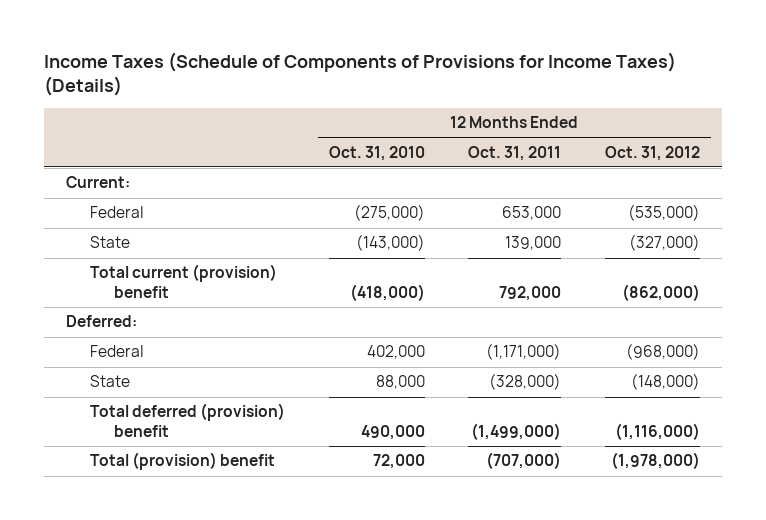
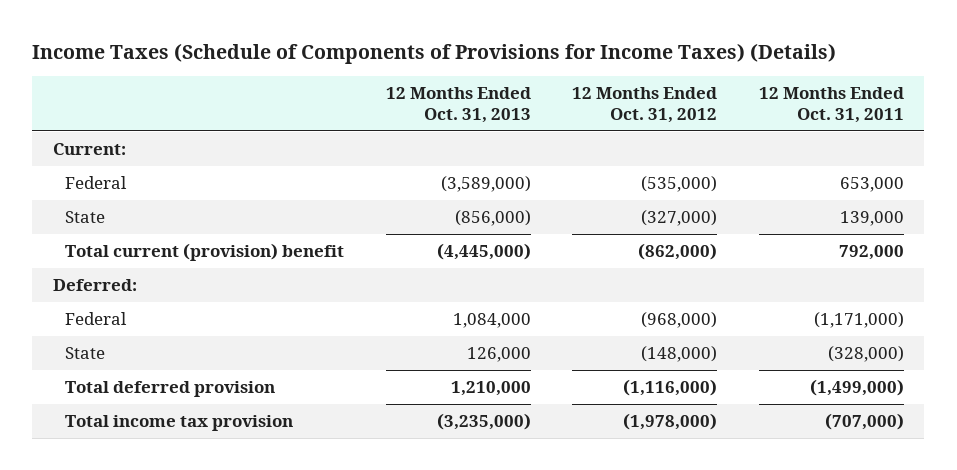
- | 12 Months Ended Oct. 31, 2010 | 12 Months Ended Oct. 31, 2011 | 12 Months Ended Oct. 31, 2012
+ | 12 Months Ended Oct. 31, 2013 | 12 Months Ended Oct. 31, 2012 | 12 Months Ended Oct. 31, 2011
- Total deferred (provision) benefit | 490,000 | (1,499,000) | (1,116,000)
- Total (provision) benefit | 72,000 | (707,000) | (1,978,000)
+ Total deferred provision | 1,210,000 | (1,116,000) | (1,499,000)
+ Total income tax provision | (3,235,000) | (1,978,000) | (707,000)

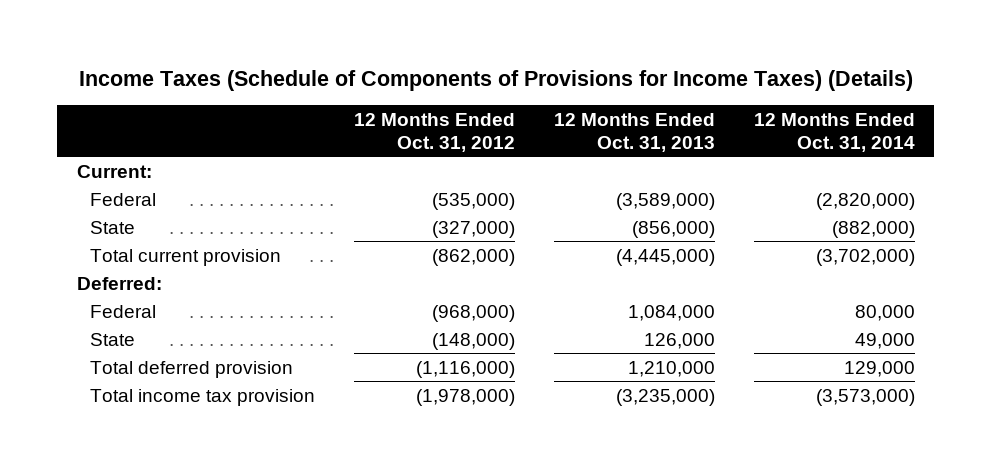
- | 12 Months Ended Oct. 31, 2013 | 12 Months Ended Oct. 31, 2012 | 12 Months Ended Oct. 31, 2011
+ | 12 Months Ended Oct. 31, 2012 | 12 Months Ended Oct. 31, 2013 | 12 Months Ended Oct. 31, 2014
- Total current (provision) benefit | (4,445,000) | (862,000) | 792,000
+ Total current provision | (862,000) | (4,445,000) | (3,702,000)

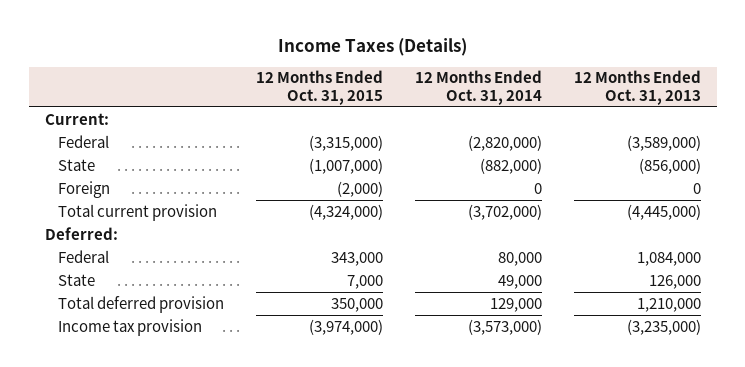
- Income Taxes (Schedule of Components of Provisions for Income Taxes) (Details)
+ Income Taxes (Details)
- | 12 Months Ended Oct. 31, 2012 | 12 Months Ended Oct. 31, 2013 | 12 Months Ended Oct. 31, 2014
+ | 12 Months Ended Oct. 31, 2015 | 12 Months Ended Oct. 31, 2014 | 12 Months Ended Oct. 31, 2013
+ Foreign | (2,000) | 0 | 0
- Total income tax provision | (1,978,000) | (3,235,000) | (3,573,000)
+ Income tax provision | (3,974,000) | (3,573,000) | (3,235,000)

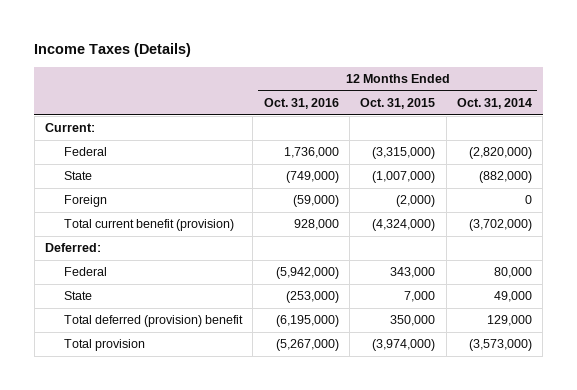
- | 12 Months Ended Oct. 31, 2015 | 12 Months Ended Oct. 31, 2014 | 12 Months Ended Oct. 31, 2013
+ | 12 Months Ended Oct. 31, 2016 | 12 Months Ended Oct. 31, 2015 | 12 Months Ended Oct. 31, 2014
- Total current provision | (4,324,000) | (3,702,000) | (4,445,000)
+ Total current benefit (provision) | 928,000 | (4,324,000) | (3,702,000)
- Total deferred provision | 350,000 | 129,000 | 1,210,000
- Income tax provision | (3,974,000) | (3,573,000) | (3,235,000)
+ Total deferred (provision) benefit | (6,195,000) | 350,000 | 129,000
+ Total provision | (5,267,000) | (3,974,000) | (3,573,000)

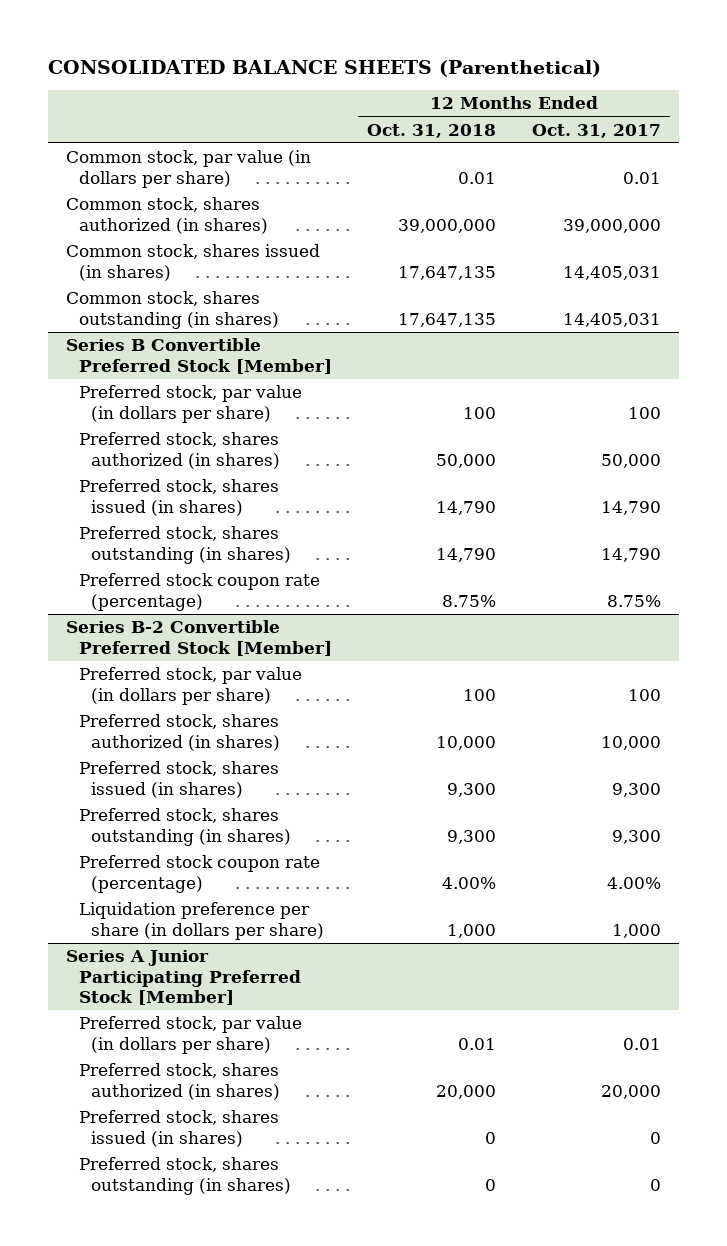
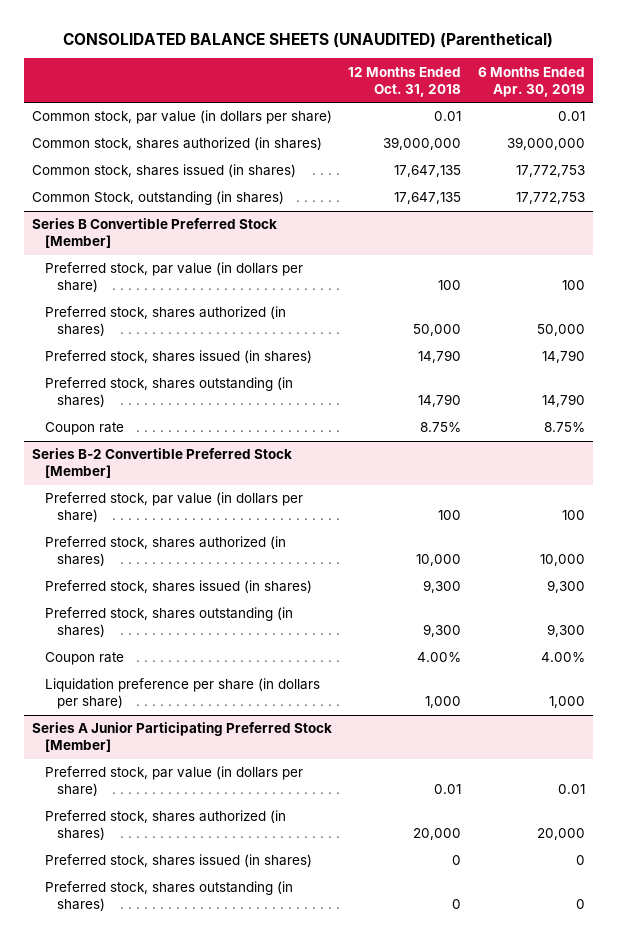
- CONSOLIDATED BALANCE SHEETS (Parenthetical)
+ CONSOLIDATED BALANCE SHEETS (UNAUDITED) (Parenthetical)
- | 12 Months Ended Oct. 31, 2018 | 12 Months Ended Oct. 31, 2017
+ | 12 Months Ended Oct. 31, 2018 | 6 Months Ended Apr. 30, 2019
- Common stock, shares outstanding (in shares) | 17,647,135 | 14,405,031
+ Common Stock, outstanding (in shares) | 17,647,135 | 17,772,753
@ Series B Convertible Preferred Stock [Member]
- Preferred stock coupon rate (percentage) | 8.75% | 8.75%
+ Coupon rate | 8.75% | 8.75%
@ Series B-2 Convertible Preferred Stock [Member]
- Preferred stock coupon rate (percentage) | 4.00% | 4.00%
+ Coupon rate | 4.00% | 4.00%

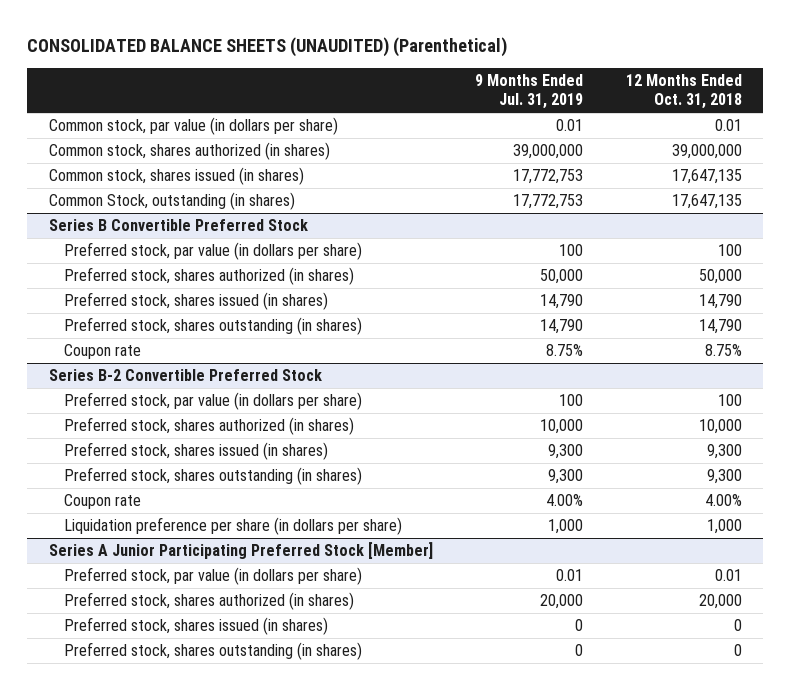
- | 12 Months Ended Oct. 31, 2018 | 6 Months Ended Apr. 30, 2019
+ | 9 Months Ended Jul. 31, 2019 | 12 Months Ended Oct. 31, 2018
- Series B Convertible Preferred Stock [Member]
+ Series B Convertible Preferred Stock
- Series B-2 Convertible Preferred Stock [Member]
+ Series B-2 Convertible Preferred Stock

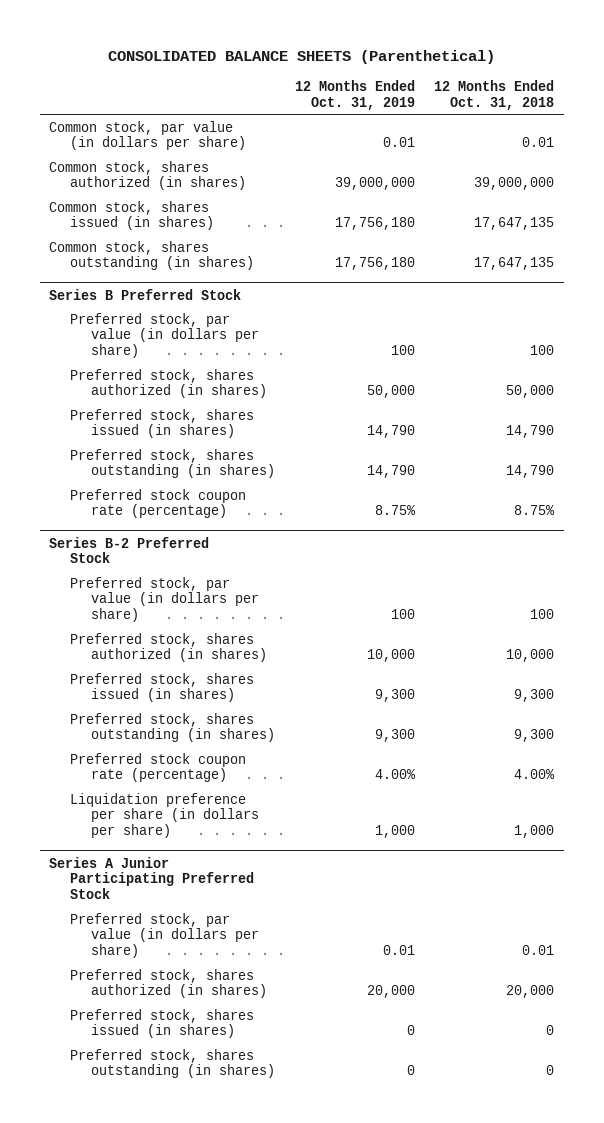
- CONSOLIDATED BALANCE SHEETS (UNAUDITED) (Parenthetical)
+ CONSOLIDATED BALANCE SHEETS (Parenthetical)
- | 9 Months Ended Jul. 31, 2019 | 12 Months Ended Oct. 31, 2018
+ | 12 Months Ended Oct. 31, 2019 | 12 Months Ended Oct. 31, 2018
- Common Stock, outstanding (in shares) | 17,772,753 | 17,647,135
- Series B Convertible Preferred Stock
+ Common stock, shares outstanding (in shares) | 17,756,180 | 17,647,135
+ Series B Preferred Stock
- Coupon rate | 8.75% | 8.75%
- Series B-2 Convertible Preferred Stock
+ Preferred stock coupon rate (percentage) | 8.75% | 8.75%
+ Series B-2 Preferred Stock
- Coupon rate | 4.00% | 4.00%
+ Preferred stock coupon rate (percentage) | 4.00% | 4.00%
- Series A Junior Participating Preferred Stock [Member]
+ Series A Junior Participating Preferred Stock

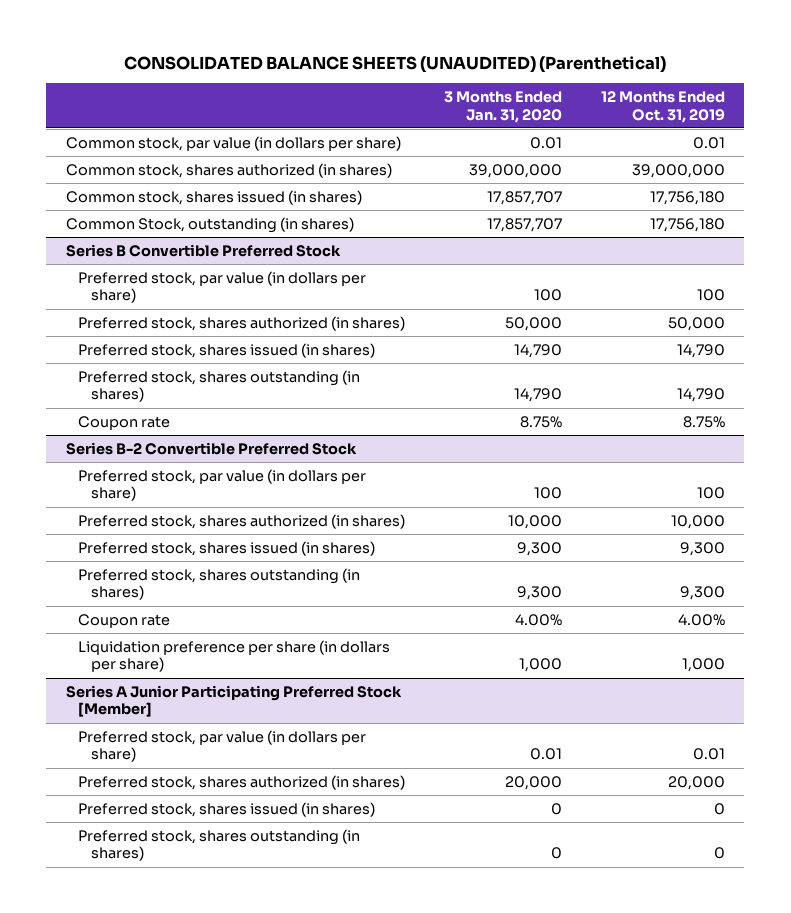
- CONSOLIDATED BALANCE SHEETS (Parenthetical)
+ CONSOLIDATED BALANCE SHEETS (UNAUDITED) (Parenthetical)
- | 12 Months Ended Oct. 31, 2019 | 12 Months Ended Oct. 31, 2018
+ | 3 Months Ended Jan. 31, 2020 | 12 Months Ended Oct. 31, 2019
- Common stock, shares outstanding (in shares) | 17,756,180 | 17,647,135
- Series B Preferred Stock
+ Common Stock, outstanding (in shares) | 17,857,707 | 17,756,180
+ Series B Convertible Preferred Stock
- Preferred stock coupon rate (percentage) | 8.75% | 8.75%
- Series B-2 Preferred Stock
+ Coupon rate | 8.75% | 8.75%
+ Series B-2 Convertible Preferred Stock
- Preferred stock coupon rate (percentage) | 4.00% | 4.00%
+ Coupon rate | 4.00% | 4.00%
- Series A Junior Participating Preferred Stock
+ Series A Junior Participating Preferred Stock [Member]

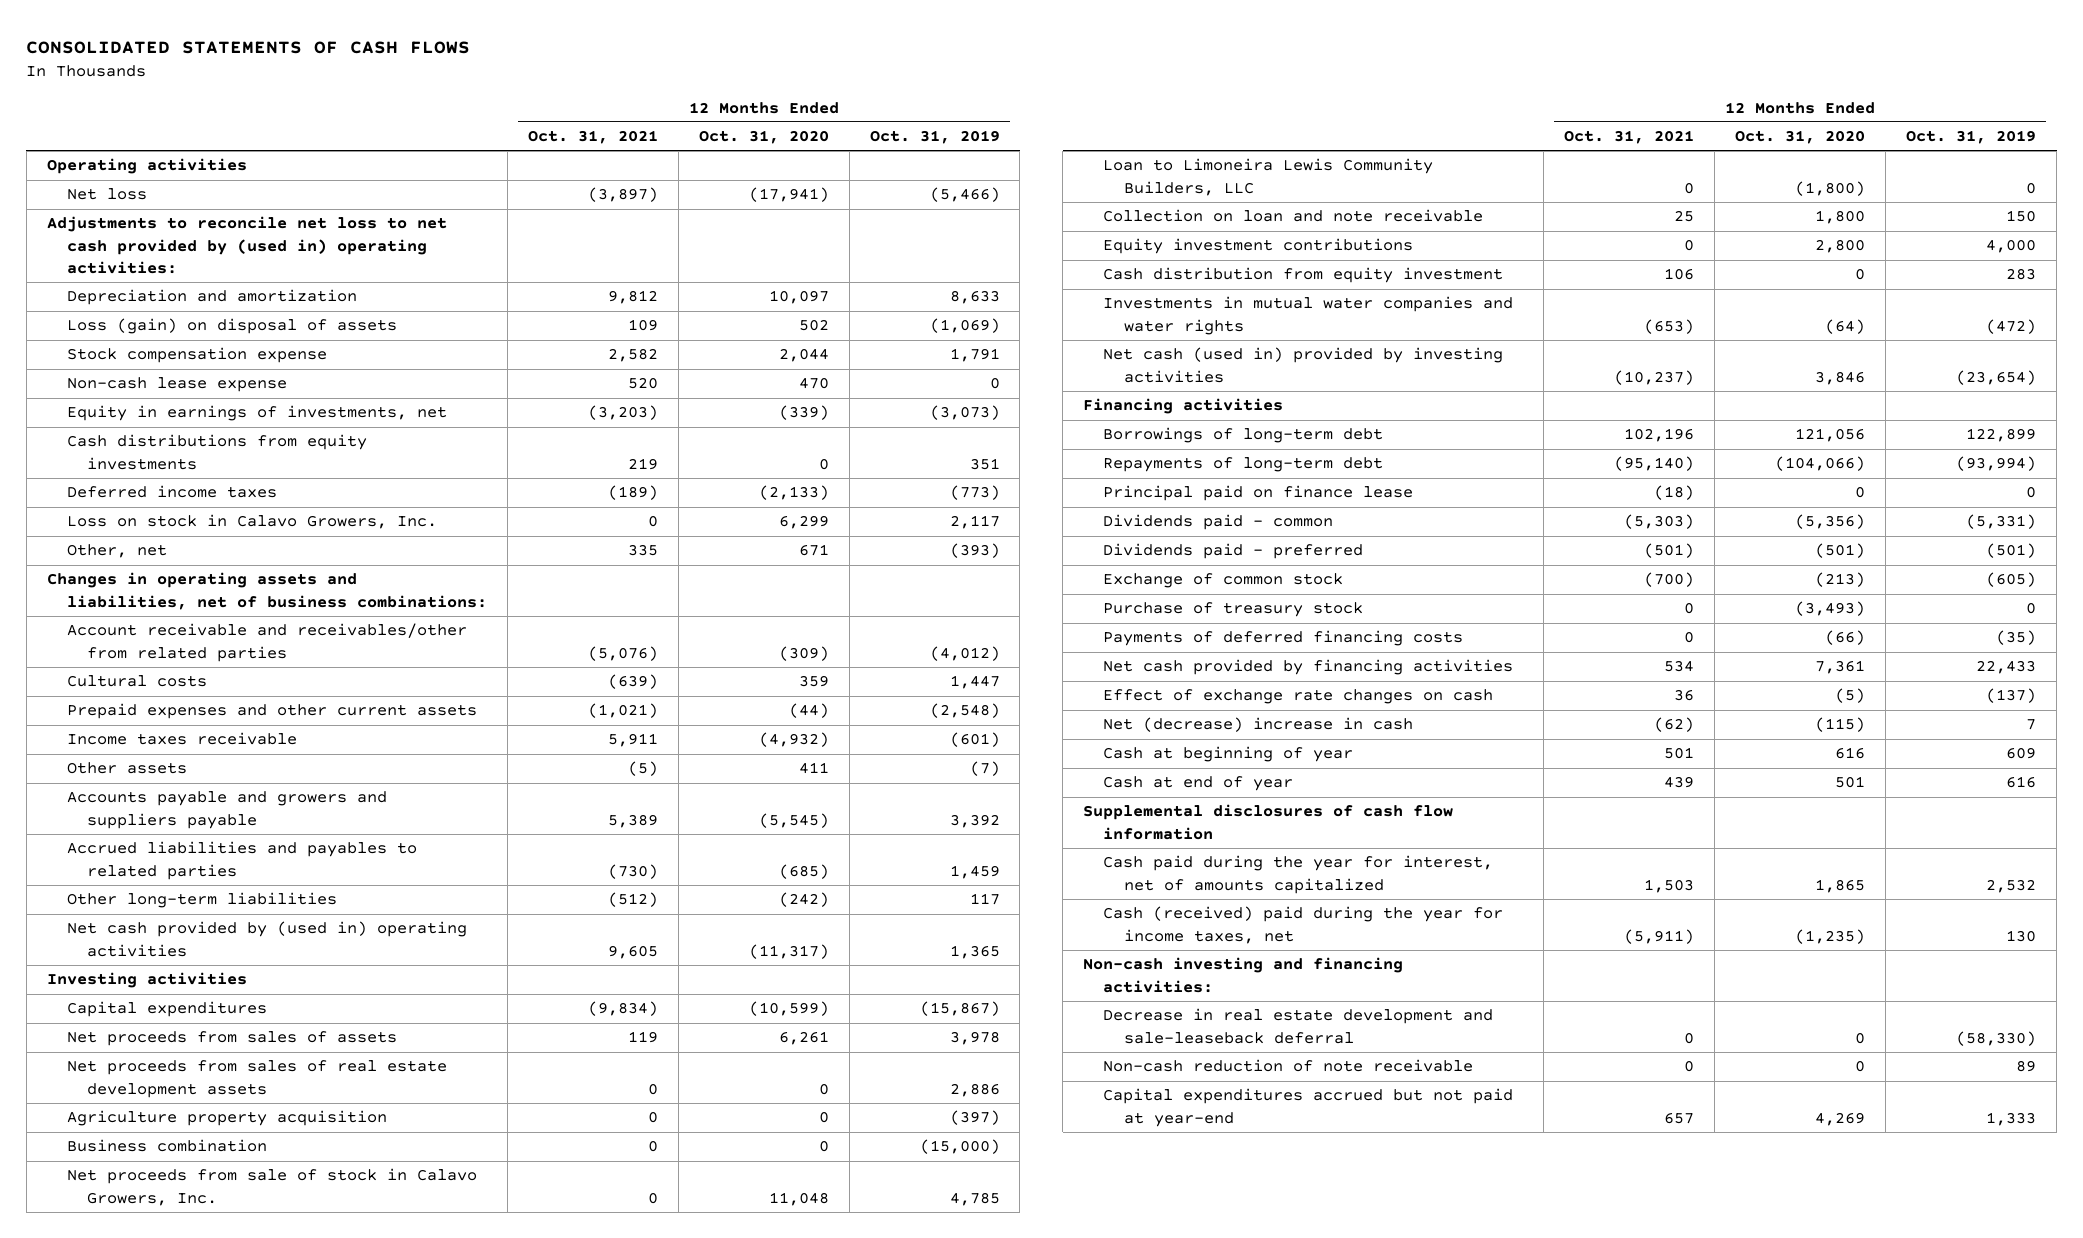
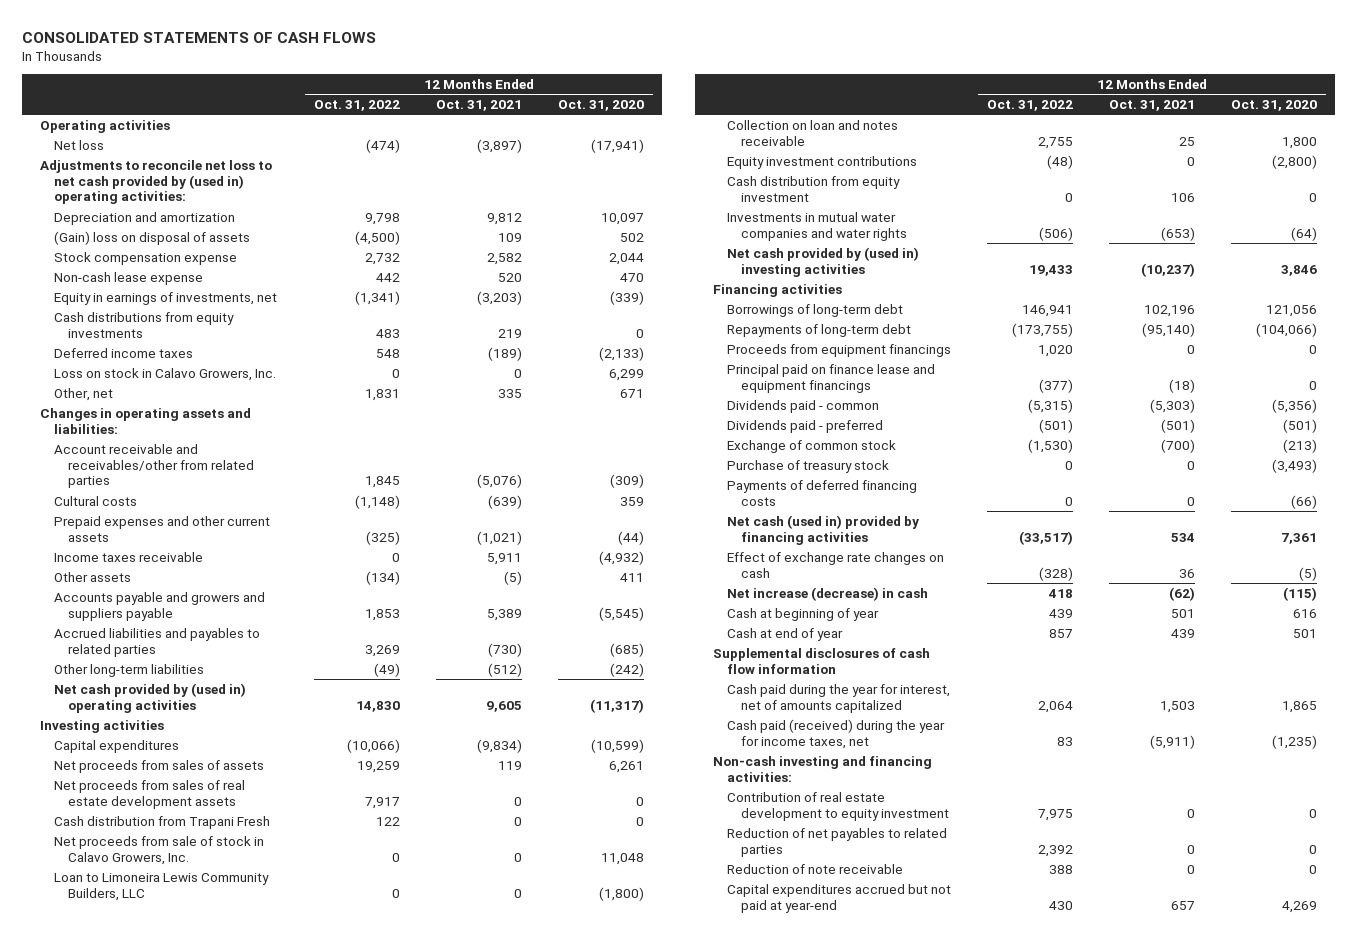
- | 12 Months Ended Oct. 31, 2021 | 12 Months Ended Oct. 31, 2020 | 12 Months Ended Oct. 31, 2019
+ | 12 Months Ended Oct. 31, 2022 | 12 Months Ended Oct. 31, 2021 | 12 Months Ended Oct. 31, 2020
- Loss (gain) on disposal of assets | 109 | 502 | (1,069)
+ (Gain) loss on disposal of assets | (4,500) | 109 | 502
- Changes in operating assets and liabilities, net of business combinations:
+ Changes in operating assets and liabilities:
- Agriculture property acquisition | 0 | 0 | (397)
- Business combination | 0 | 0 | (15,000)
+ Cash distribution from Trapani Fresh | 122 | 0 | 0
- Collection on loan and note receivable | 25 | 1,800 | 150
- Equity investment contributions | 0 | 2,800 | 4,000
+ Collection on loan and notes receivable | 2,755 | 25 | 1,800
+ Equity investment contributions | (48) | 0 | (2,800)
- Net cash (used in) provided by investing activities | (10,237) | 3,846 | (23,654)
+ Net cash provided by (used in) investing activities | 19,433 | (10,237) | 3,846
- Principal paid on finance lease | (18) | 0 | 0
+ Proceeds from equipment financings | 1,020 | 0 | 0
+ Principal paid on finance lease and equipment financings | (377) | (18) | 0
- Net cash provided by financing activities | 534 | 7,361 | 22,433
+ Net cash (used in) provided by financing activities | (33,517) | 534 | 7,361
- Net (decrease) increase in cash | (62) | (115) | 7
+ Net increase (decrease) in cash | 418 | (62) | (115)
- Cash (received) paid during the year for income taxes, net | (5,911) | (1,235) | 130
+ Cash paid (received) during the year for income taxes, net | 83 | (5,911) | (1,235)
- Decrease in real estate development and sale-leaseback deferral | 0 | 0 | (58,330)
- Non-cash reduction of note receivable | 0 | 0 | 89
+ Contribution of real estate development to equity investment | 7,975 | 0 | 0
+ Reduction of net payables to related parties | 2,392 | 0 | 0
+ Reduction of note receivable | 388 | 0 | 0

